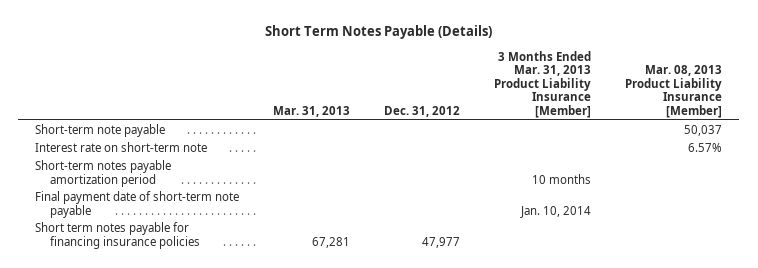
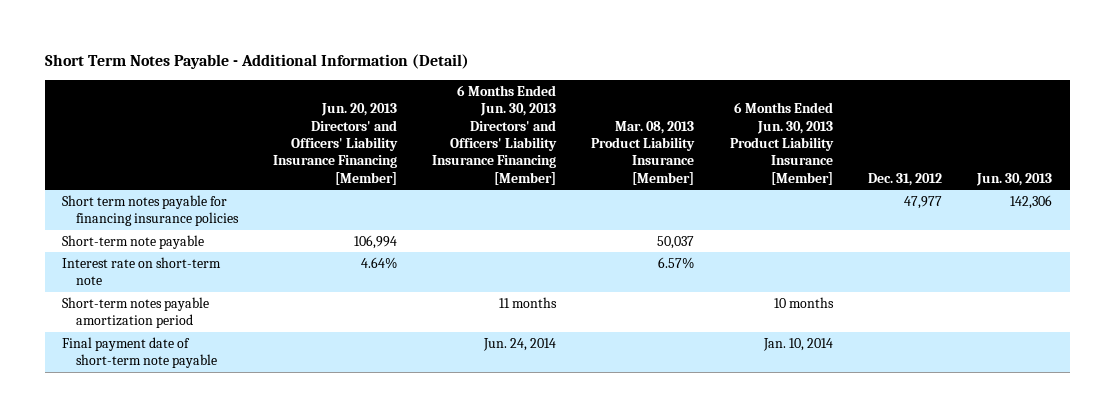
- Short Term Notes Payable (Details)
+ Short Term Notes Payable - Additional Information (Detail)
- | Mar. 31, 2013 | Dec. 31, 2012 | 3 Months Ended Mar. 31, 2013 Product Liability Insurance [Member] | Mar. 08, 2013 Product Liability Insurance [Member]
+ | Jun. 20, 2013 Directors' and Officers' Liability Insurance Financing [Member] | 6 Months Ended Jun. 30, 2013 Directors' and Officers' Liability Insurance Financing [Member] | Mar. 08, 2013 Product Liability Insurance [Member] | 6 Months Ended Jun. 30, 2013 Product Liability Insurance [Member] | Dec. 31, 2012 | Jun. 30, 2013
moved up: Short term notes payable for financing insurance policies | | | | | 47,977 | 142,306

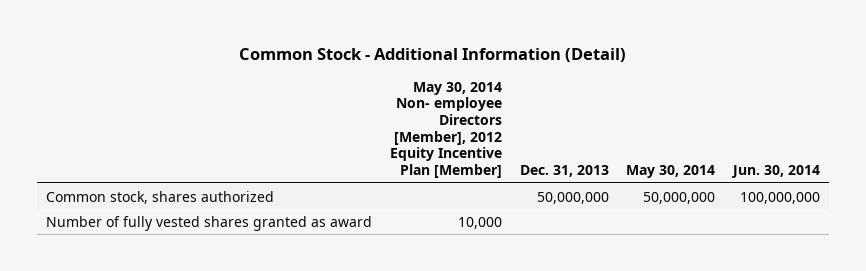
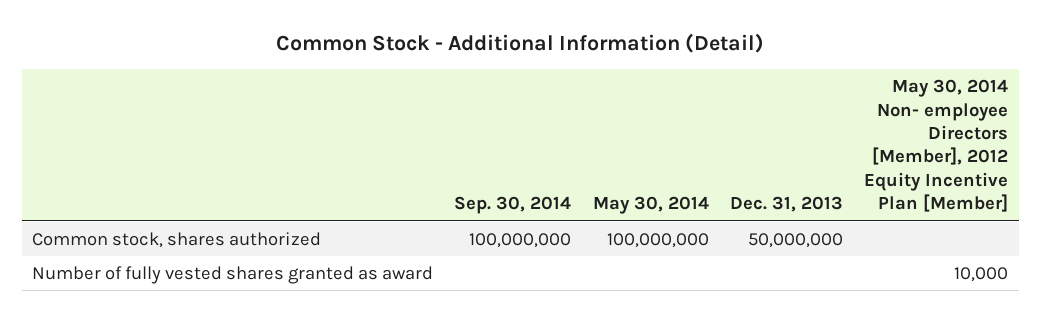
- | May 30, 2014 Non- employee Directors [Member], 2012 Equity Incentive Plan [Member] | Dec. 31, 2013 | May 30, 2014 | Jun. 30, 2014
+ | Sep. 30, 2014 | May 30, 2014 | Dec. 31, 2013 | May 30, 2014 Non- employee Directors [Member], 2012 Equity Incentive Plan [Member]
- Common stock, shares authorized | | 50,000,000 | 50,000,000 | 100,000,000
+ Common stock, shares authorized | 100,000,000 | 100,000,000 | 50,000,000 |

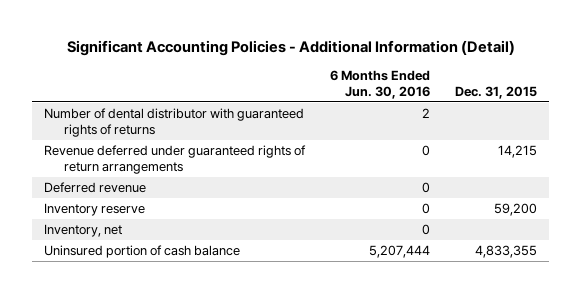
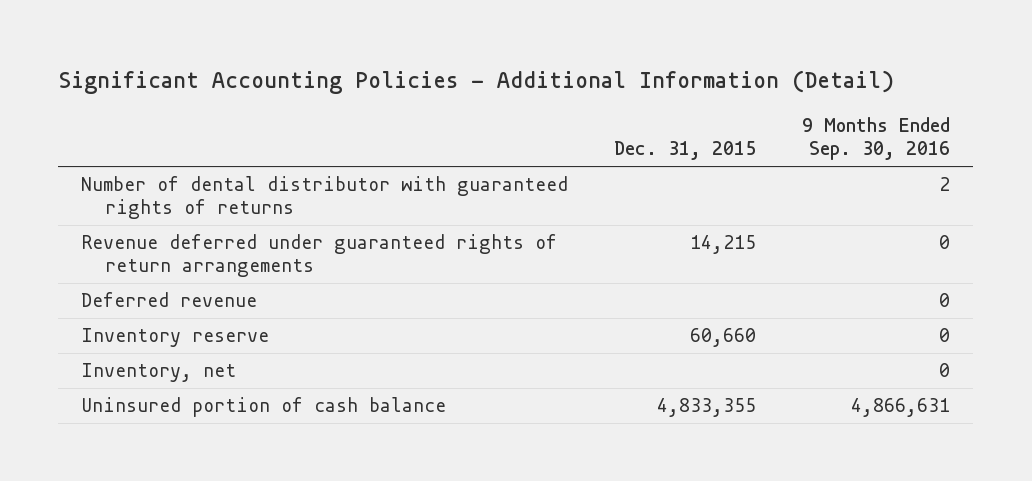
- | 6 Months Ended Jun. 30, 2016 | Dec. 31, 2015
+ | Dec. 31, 2015 | 9 Months Ended Sep. 30, 2016
- Inventory reserve | 0 | 59,200
+ Inventory reserve | 60,660 | 0

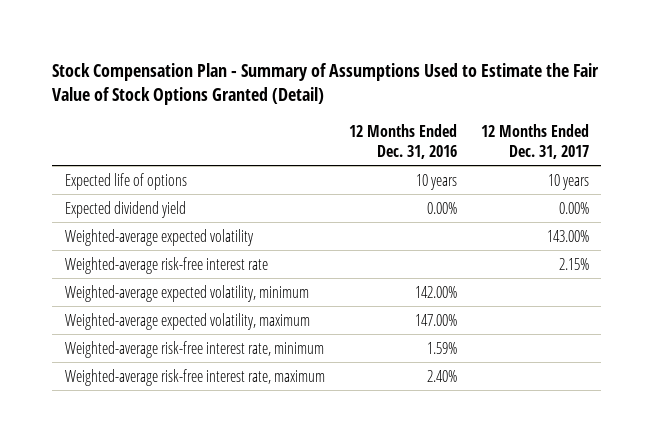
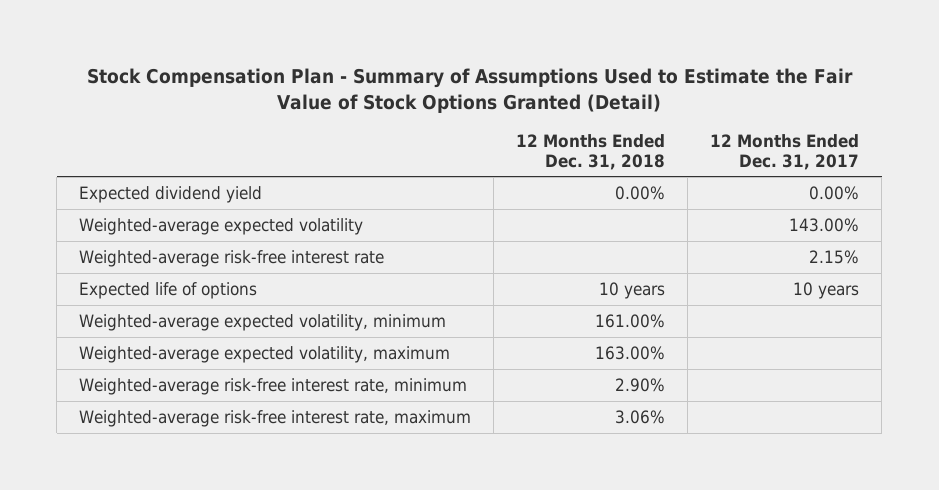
- | 12 Months Ended Dec. 31, 2016 | 12 Months Ended Dec. 31, 2017
+ | 12 Months Ended Dec. 31, 2018 | 12 Months Ended Dec. 31, 2017
moved down: Expected life of options | 10 years | 10 years

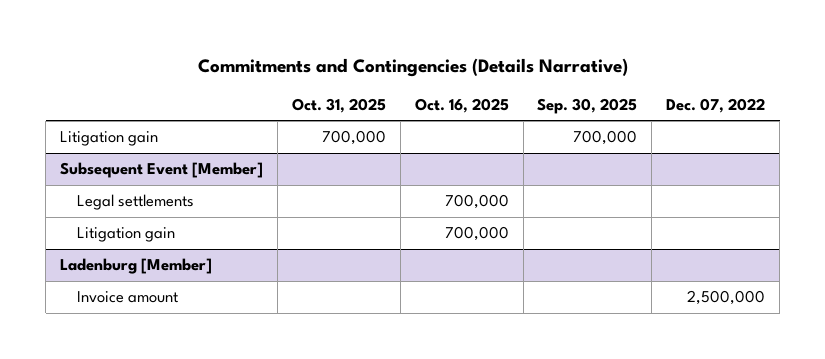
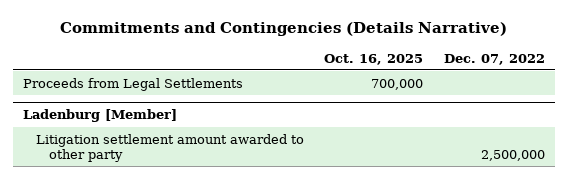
- | Oct. 31, 2025 | Oct. 16, 2025 | Sep. 30, 2025 | Dec. 07, 2022
+ | Oct. 16, 2025 | Dec. 07, 2022
- Litigation gain | 700,000 | | 700,000 |
- Subsequent Event [Member]
- Legal settlements | | 700,000 | |
- Litigation gain | | 700,000 | |
+ Proceeds from Legal Settlements | 700,000 |
@ Ladenburg [Member]
- Invoice amount | | | | 2,500,000
+ Litigation settlement amount awarded to other party | | 2,500,000

